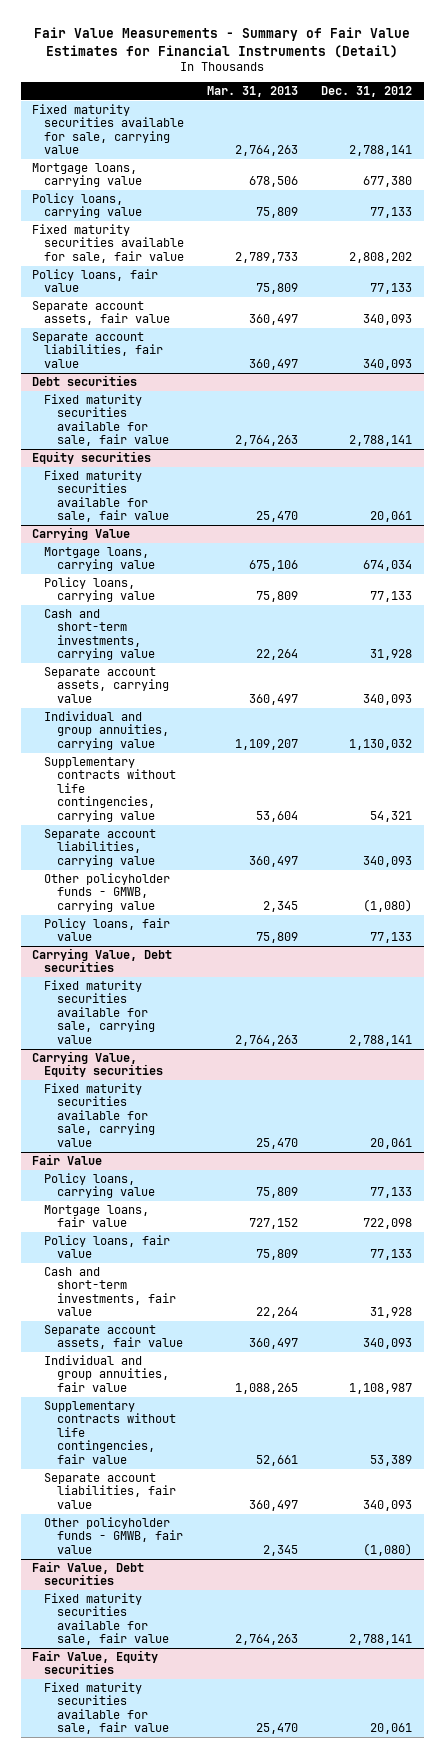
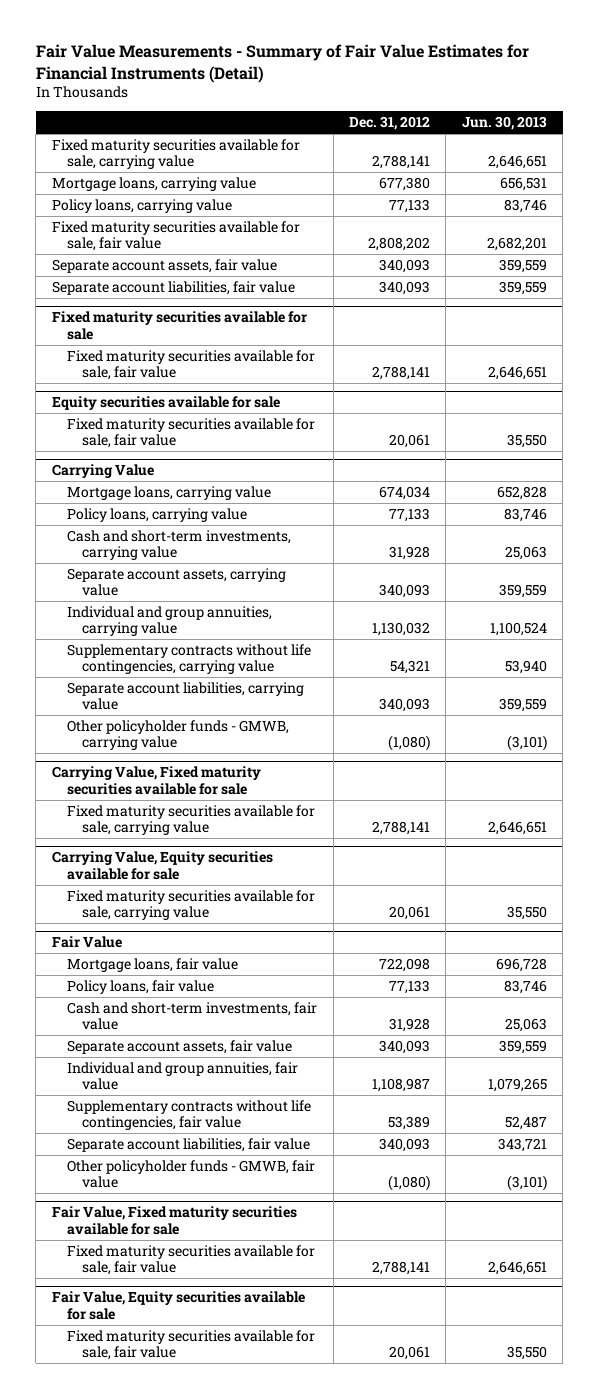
- | Mar. 31, 2013 | Dec. 31, 2012
+ | Dec. 31, 2012 | Jun. 30, 2013
- Policy loans, fair value | 75,809 | 77,133
- Debt securities
+ Fixed maturity securities available for sale
- Equity securities
+ Equity securities available for sale
@ Carrying Value
- Policy loans, fair value | 75,809 | 77,133
- Carrying Value, Debt securities
+ Carrying Value, Fixed maturity securities available for sale
- Carrying Value, Equity securities
+ Carrying Value, Equity securities available for sale
@ Fair Value
- Policy loans, carrying value | 75,809 | 77,133
- Fair Value, Debt securities
+ Fair Value, Fixed maturity securities available for sale
- Fair Value, Equity securities
+ Fair Value, Equity securities available for sale

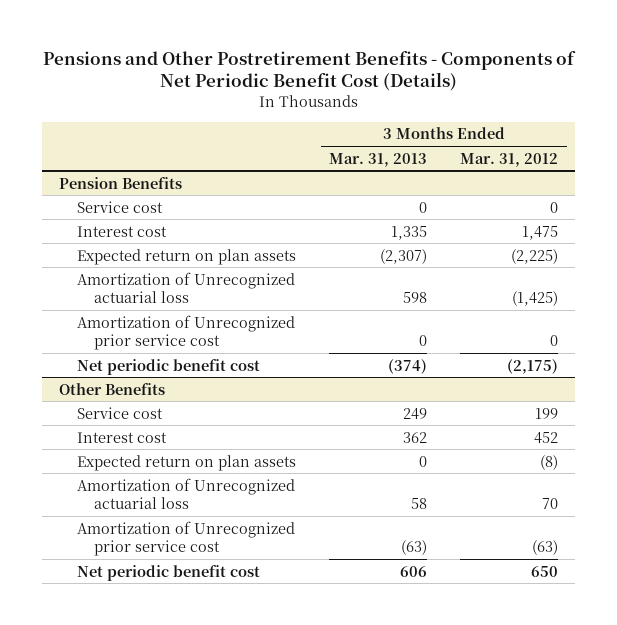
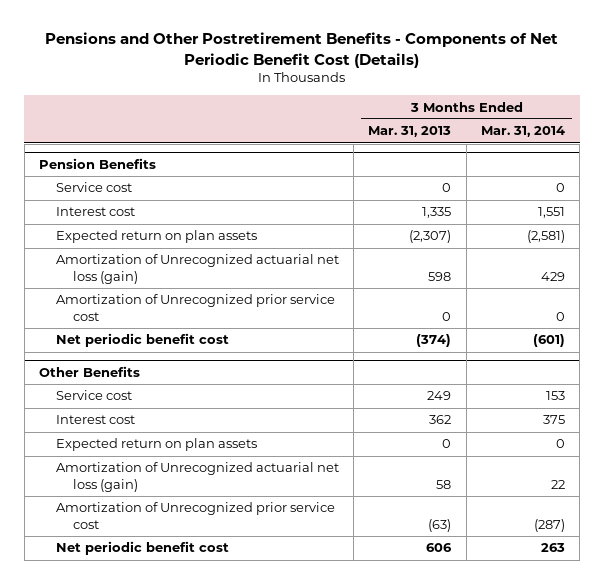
- | 3 Months Ended Mar. 31, 2013 | 3 Months Ended Mar. 31, 2012
+ | 3 Months Ended Mar. 31, 2013 | 3 Months Ended Mar. 31, 2014
@ Pension Benefits
- Amortization of Unrecognized actuarial loss | 598 | (1,425)
+ Amortization of Unrecognized actuarial net loss (gain) | 598 | 429
@ Other Benefits
- Amortization of Unrecognized actuarial loss | 58 | 70
+ Amortization of Unrecognized actuarial net loss (gain) | 58 | 22

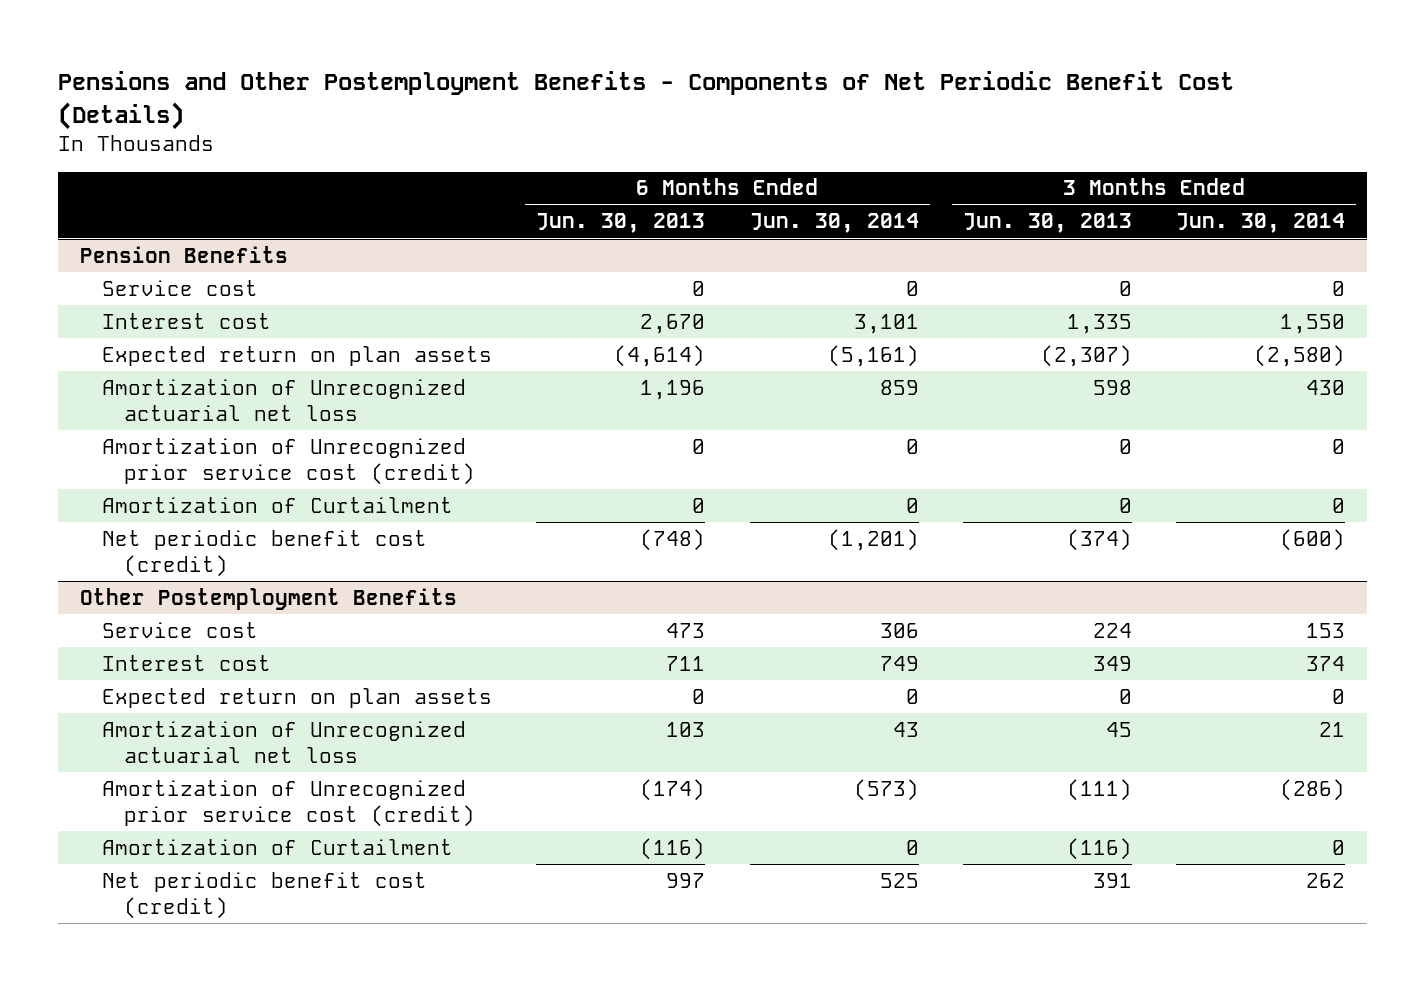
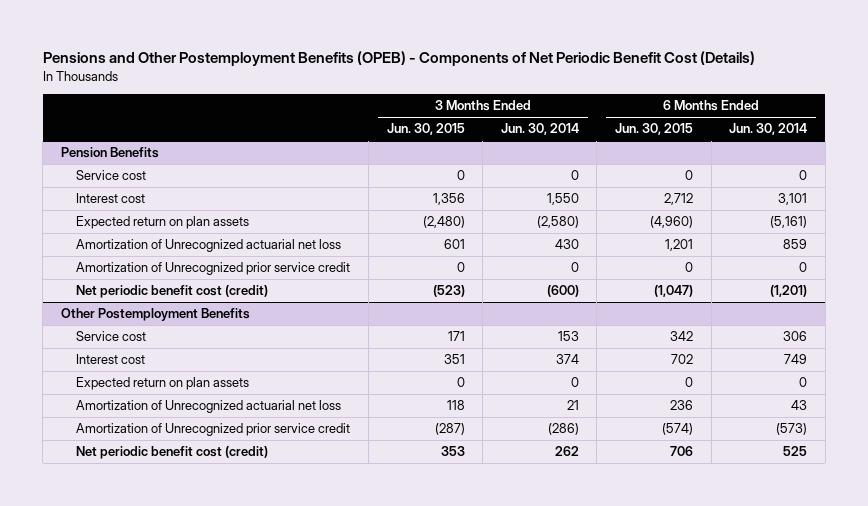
- Pensions and Other Postemployment Benefits - Components of Net Periodic Benefit Cost (Details)
+ Pensions and Other Postemployment Benefits (OPEB) - Components of Net Periodic Benefit Cost (Details)
- | 6 Months Ended Jun. 30, 2013 | 6 Months Ended Jun. 30, 2014 | 3 Months Ended Jun. 30, 2013 | 3 Months Ended Jun. 30, 2014
+ | 3 Months Ended Jun. 30, 2015 | 3 Months Ended Jun. 30, 2014 | 6 Months Ended Jun. 30, 2015 | 6 Months Ended Jun. 30, 2014
@ Pension Benefits
- Amortization of Unrecognized prior service cost (credit) | 0 | 0 | 0 | 0
- Amortization of Curtailment | 0 | 0 | 0 | 0
+ Amortization of Unrecognized prior service credit | 0 | 0 | 0 | 0
@ Other Postemployment Benefits
- Amortization of Unrecognized prior service cost (credit) | (174) | (573) | (111) | (286)
- Amortization of Curtailment | (116) | 0 | (116) | 0
+ Amortization of Unrecognized prior service credit | (287) | (286) | (574) | (573)

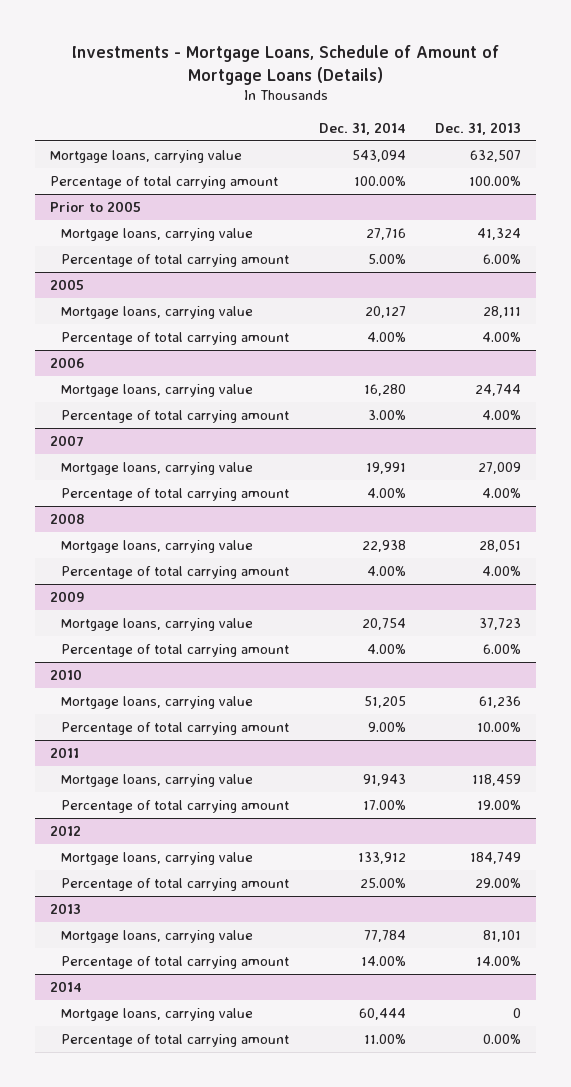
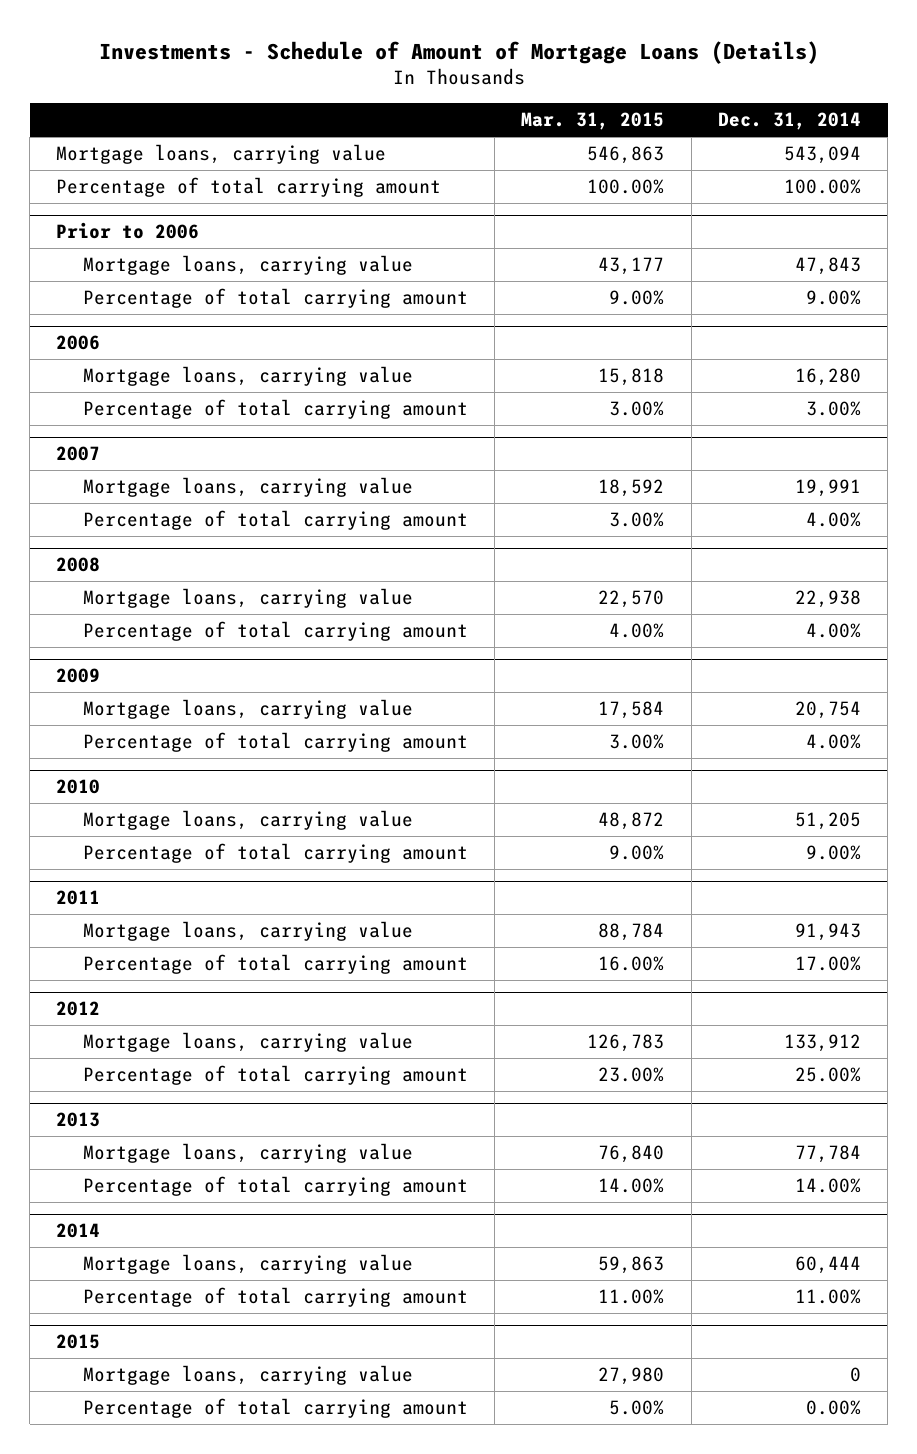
- Investments - Mortgage Loans, Schedule of Amount of Mortgage Loans (Details)
+ Investments - Schedule of Amount of Mortgage Loans (Details)
- | Dec. 31, 2014 | Dec. 31, 2013
+ | Mar. 31, 2015 | Dec. 31, 2014
- Prior to 2005
- Mortgage loans, carrying value | 27,716 | 41,324
- Percentage of total carrying amount | 5.00% | 6.00%
- 2005
- Mortgage loans, carrying value | 20,127 | 28,111
- Percentage of total carrying amount | 4.00% | 4.00%
+ Prior to 2006
+ Mortgage loans, carrying value | 43,177 | 47,843
+ Percentage of total carrying amount | 9.00% | 9.00%
+ 2015
+ Mortgage loans, carrying value | 27,980 | 0
+ Percentage of total carrying amount | 5.00% | 0.00%

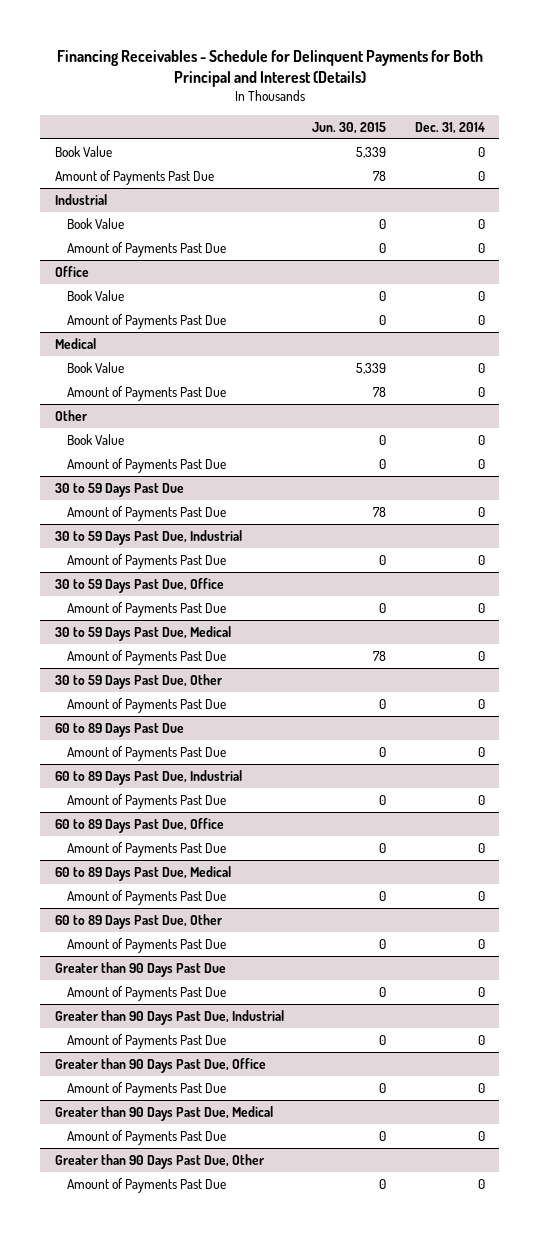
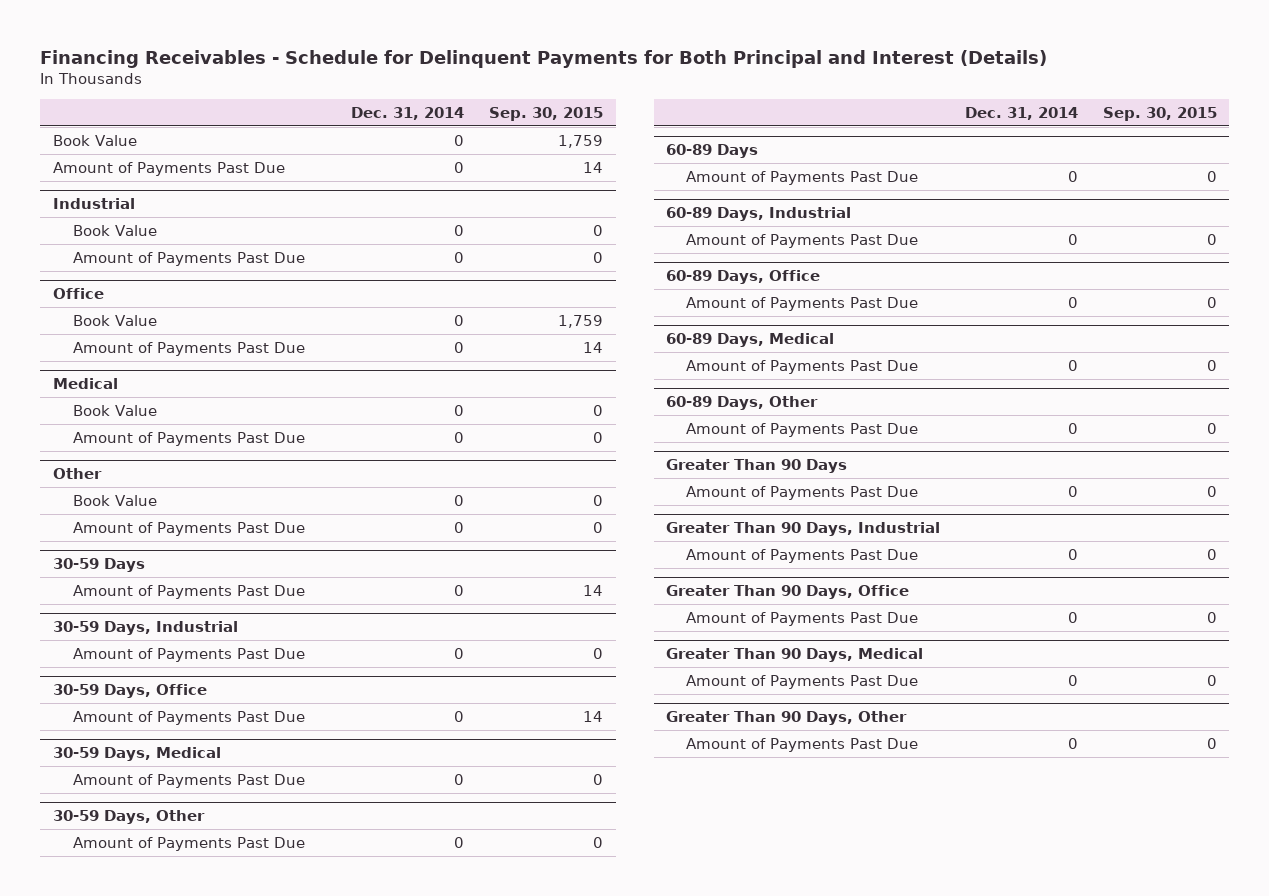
- | Jun. 30, 2015 | Dec. 31, 2014
+ | Dec. 31, 2014 | Sep. 30, 2015
- 30 to 59 Days Past Due
+ 30-59 Days
- 30 to 59 Days Past Due, Industrial
+ 30-59 Days, Industrial
- 30 to 59 Days Past Due, Office
+ 30-59 Days, Office
- 30 to 59 Days Past Due, Medical
+ 30-59 Days, Medical
- 30 to 59 Days Past Due, Other
+ 30-59 Days, Other
- 60 to 89 Days Past Due
+ 60-89 Days
- 60 to 89 Days Past Due, Industrial
+ 60-89 Days, Industrial
- 60 to 89 Days Past Due, Office
+ 60-89 Days, Office
- 60 to 89 Days Past Due, Medical
+ 60-89 Days, Medical
- 60 to 89 Days Past Due, Other
+ 60-89 Days, Other
- Greater than 90 Days Past Due
+ Greater Than 90 Days
- Greater than 90 Days Past Due, Industrial
+ Greater Than 90 Days, Industrial
- Greater than 90 Days Past Due, Office
+ Greater Than 90 Days, Office
- Greater than 90 Days Past Due, Medical
+ Greater Than 90 Days, Medical
- Greater than 90 Days Past Due, Other
+ Greater Than 90 Days, Other

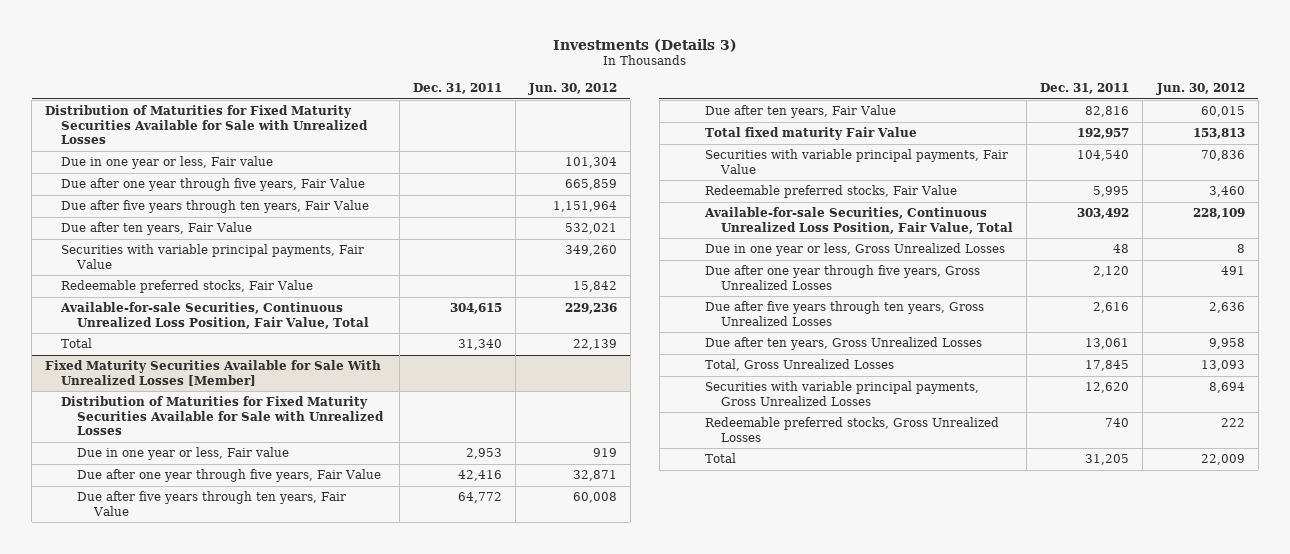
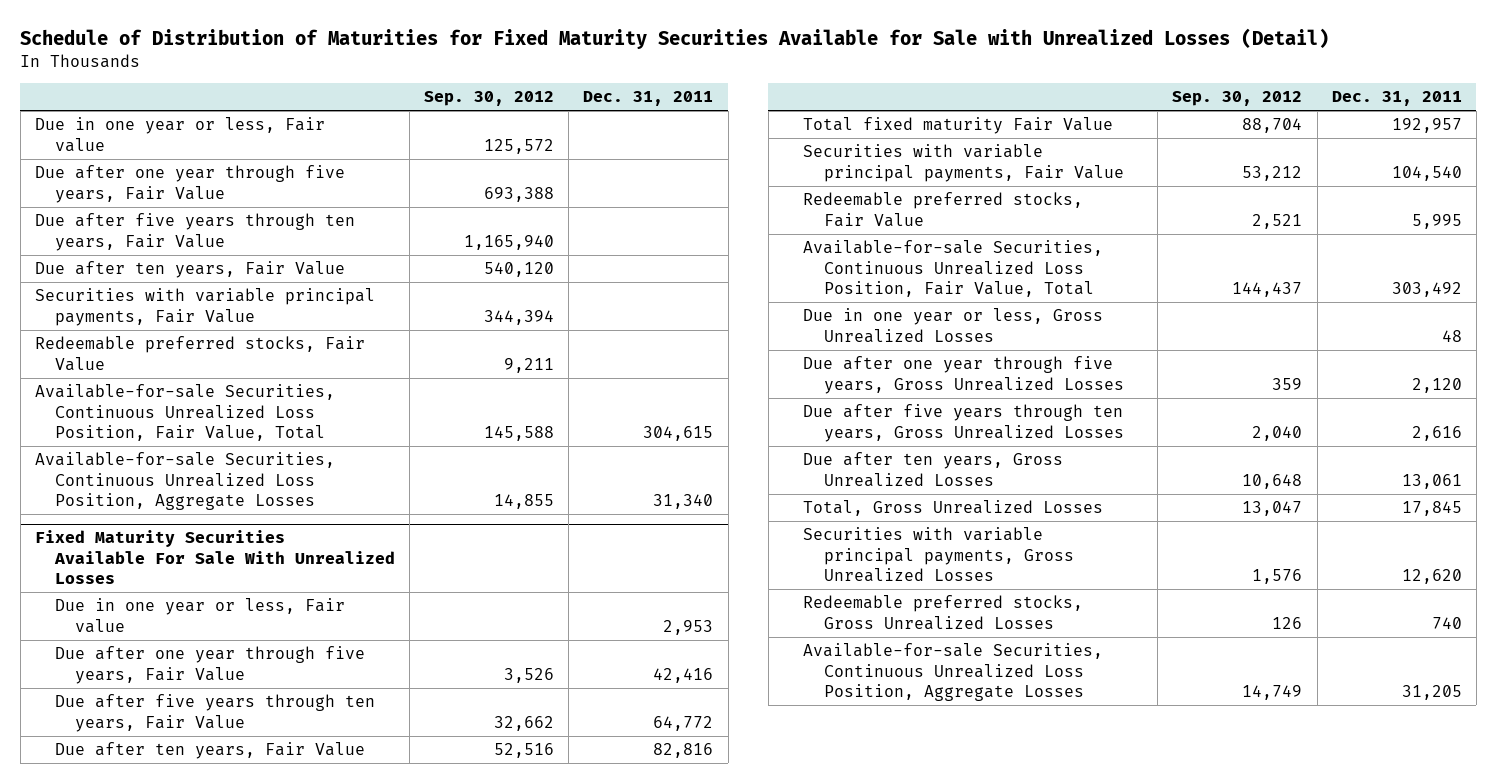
- Investments (Details 3)
+ Schedule of Distribution of Maturities for Fixed Maturity Securities Available for Sale with Unrealized Losses (Detail)
- | Dec. 31, 2011 | Jun. 30, 2012
+ | Sep. 30, 2012 | Dec. 31, 2011
- Distribution of Maturities for Fixed Maturity Securities Available for Sale with Unrealized Losses
- Total | 31,340 | 22,139
- Fixed Maturity Securities Available for Sale With Unrealized Losses [Member]
- Distribution of Maturities for Fixed Maturity Securities Available for Sale with Unrealized Losses
+ Available-for-sale Securities, Continuous Unrealized Loss Position, Aggregate Losses | 14,855 | 31,340
+ Fixed Maturity Securities Available For Sale With Unrealized Losses
- Total | 31,205 | 22,009
+ Available-for-sale Securities, Continuous Unrealized Loss Position, Aggregate Losses | 14,749 | 31,205

